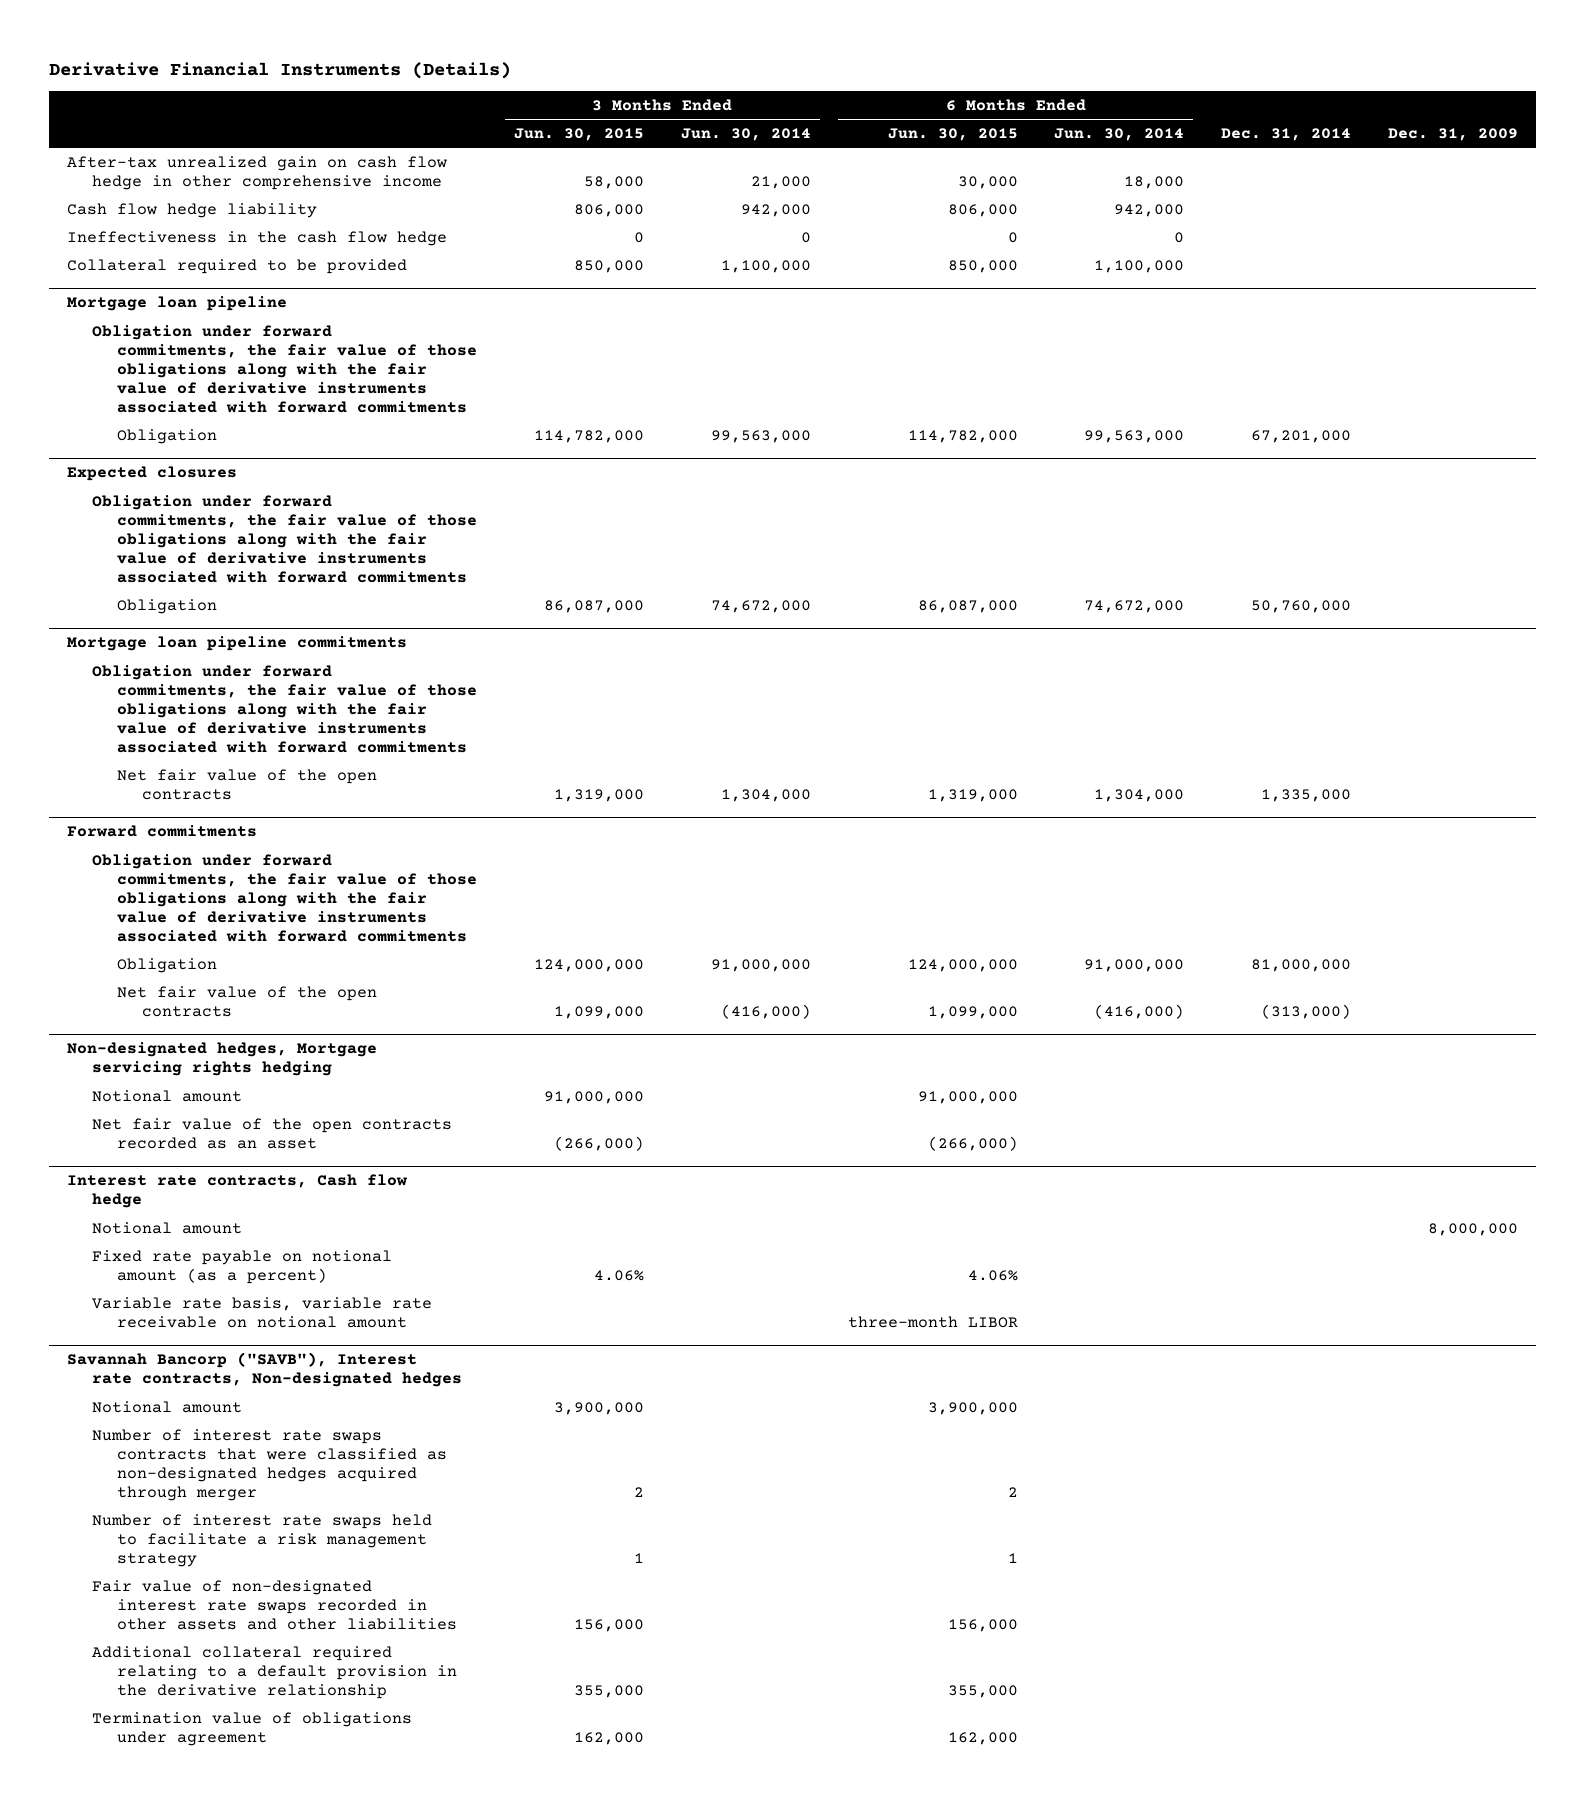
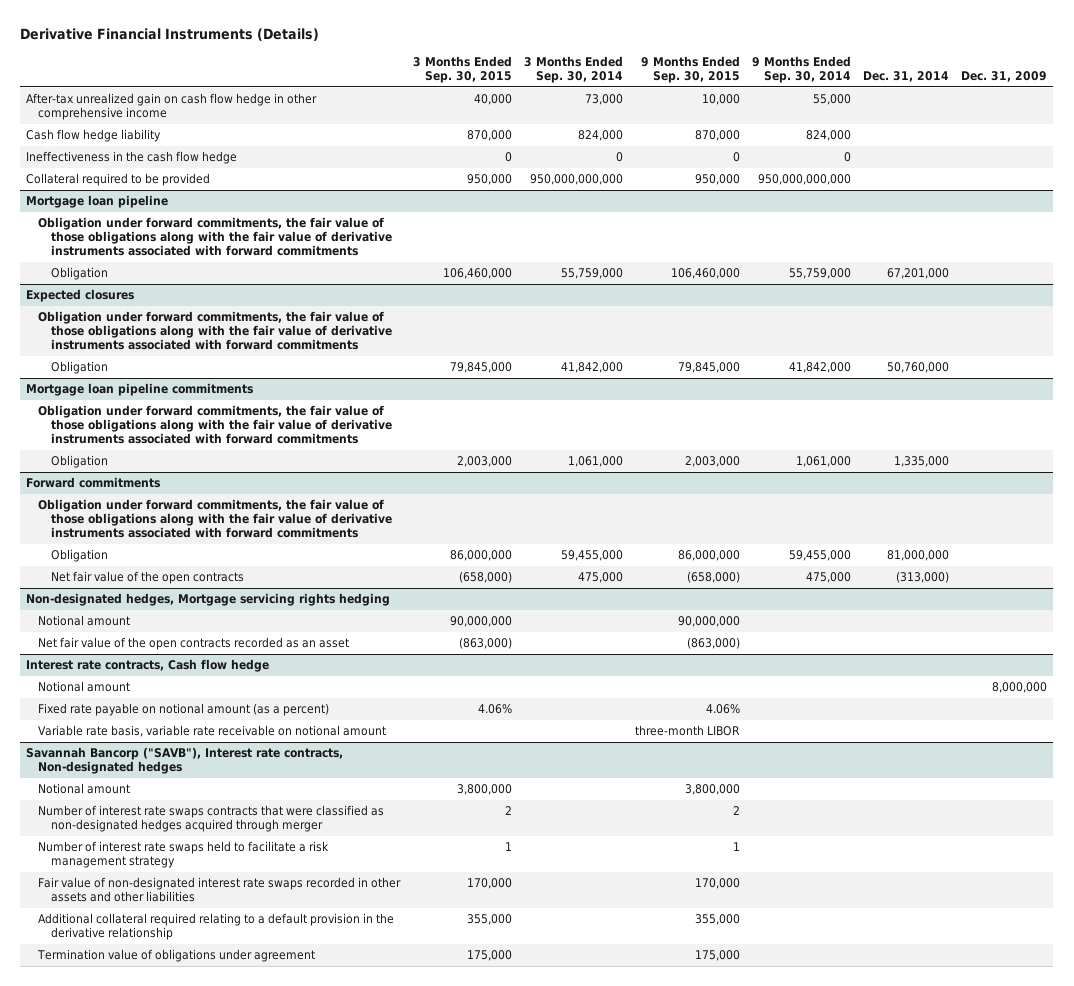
- | 3 Months Ended Jun. 30, 2015 | 3 Months Ended Jun. 30, 2014 | 6 Months Ended Jun. 30, 2015 | 6 Months Ended Jun. 30, 2014 | Dec. 31, 2014 | Dec. 31, 2009
+ | 3 Months Ended Sep. 30, 2015 | 3 Months Ended Sep. 30, 2014 | 9 Months Ended Sep. 30, 2015 | 9 Months Ended Sep. 30, 2014 | Dec. 31, 2014 | Dec. 31, 2009
@ Mortgage loan pipeline commitments
- Net fair value of the open contracts | 1,319,000 | 1,304,000 | 1,319,000 | 1,304,000 | 1,335,000 |
+ Obligation | 2,003,000 | 1,061,000 | 2,003,000 | 1,061,000 | 1,335,000 |

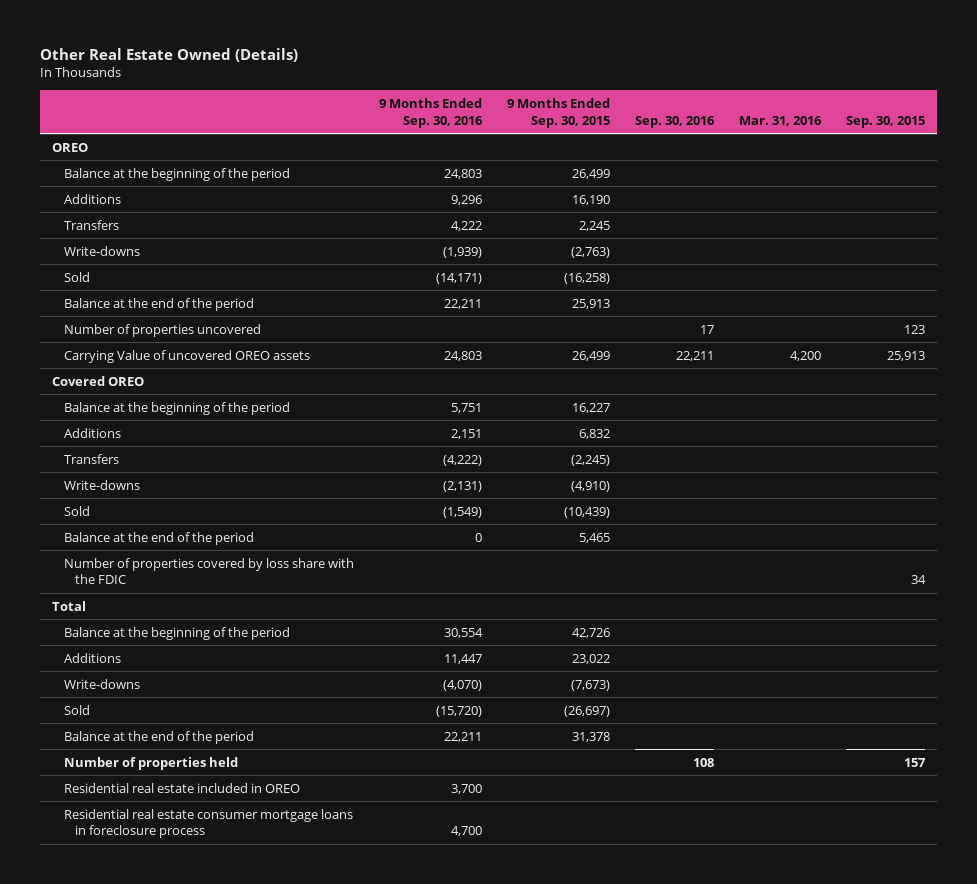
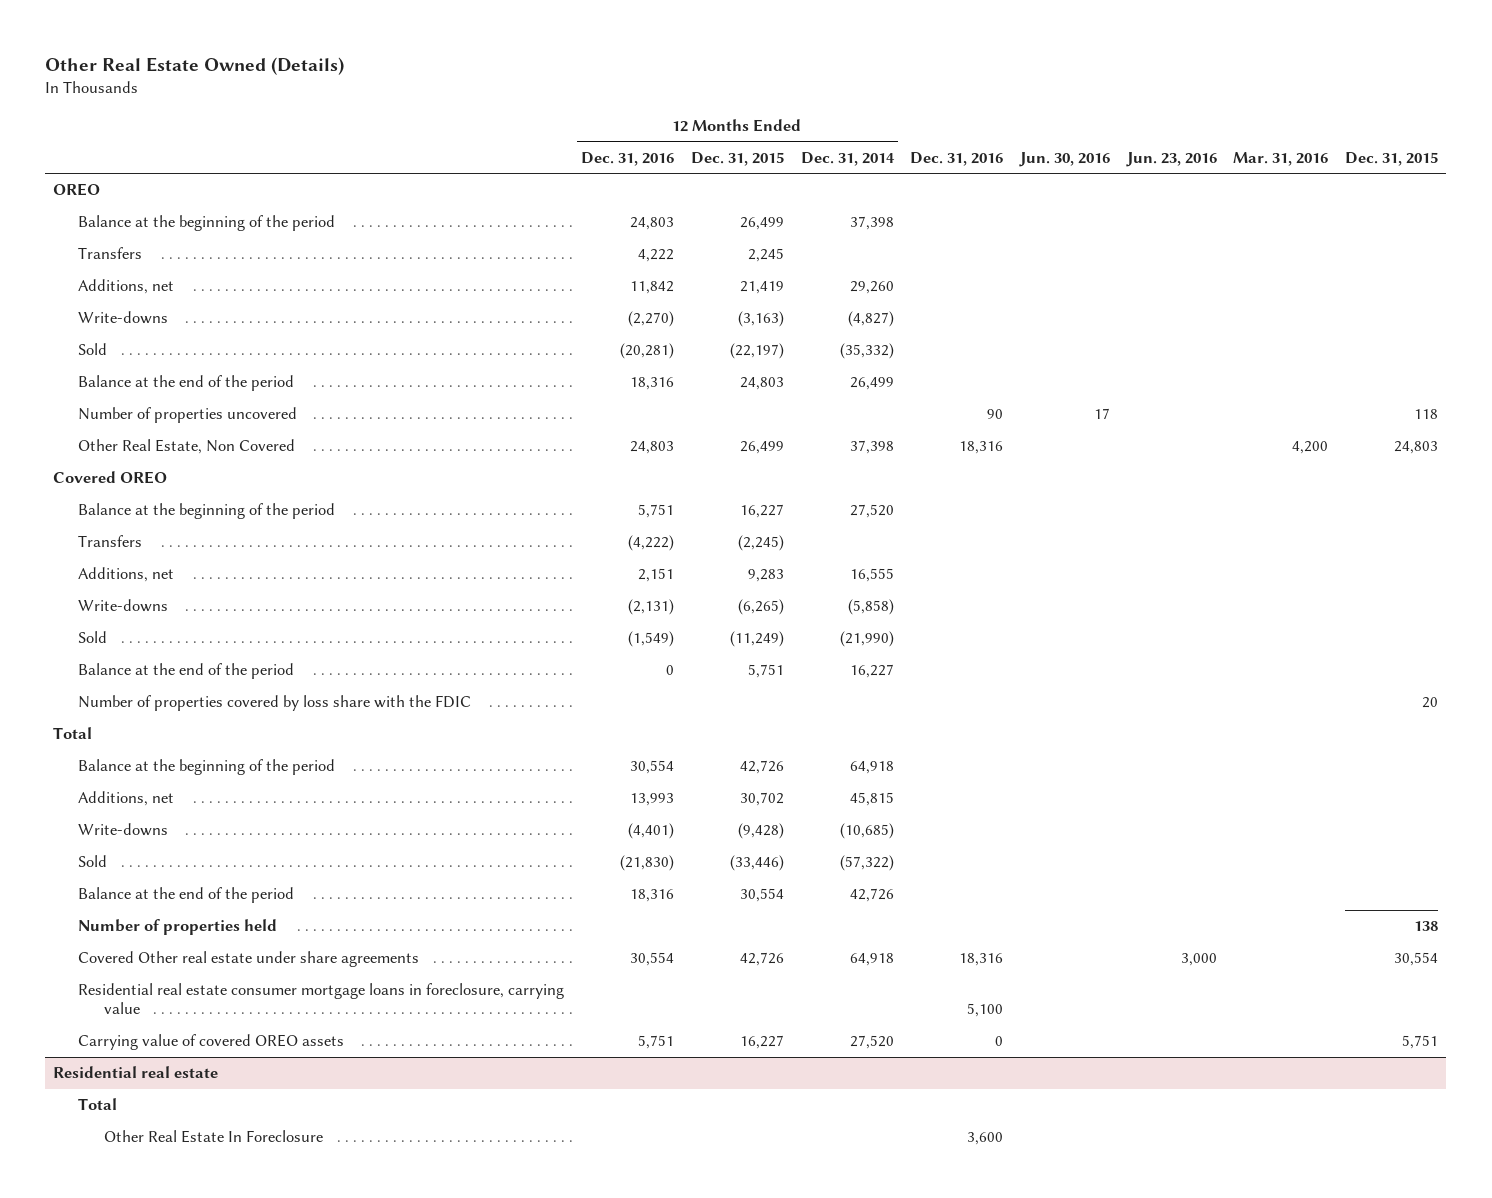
- | 9 Months Ended Sep. 30, 2016 | 9 Months Ended Sep. 30, 2015 | Sep. 30, 2016 | Mar. 31, 2016 | Sep. 30, 2015
+ | 12 Months Ended Dec. 31, 2016 | 12 Months Ended Dec. 31, 2015 | 12 Months Ended Dec. 31, 2014 | Dec. 31, 2016 | Jun. 30, 2016 | Jun. 23, 2016 | Mar. 31, 2016 | Dec. 31, 2015
- Additions | 9,296 | 16,190 | | |
+ Additions, net | 11,842 | 21,419 | 29,260 | | | | |
- Carrying Value of uncovered OREO assets | 24,803 | 26,499 | 22,211 | 4,200 | 25,913
+ Other Real Estate, Non Covered | 24,803 | 26,499 | 37,398 | 18,316 | | | 4,200 | 24,803
- Additions | 2,151 | 6,832 | | |
+ Additions, net | 2,151 | 9,283 | 16,555 | | | | |
- Additions | 11,447 | 23,022 | | |
+ Additions, net | 13,993 | 30,702 | 45,815 | | | | |
- Residential real estate included in OREO | 3,700 | | | |
- Residential real estate consumer mortgage loans in foreclosure process | 4,700 | | | |
+ Covered Other real estate under share agreements | 30,554 | 42,726 | 64,918 | 18,316 | | 3,000 | | 30,554
+ Residential real estate consumer mortgage loans in foreclosure, carrying value | | | | 5,100 | | | |
+ Carrying value of covered OREO assets | 5,751 | 16,227 | 27,520 | 0 | | | | 5,751
+ Residential real estate
+ Total
+ Other Real Estate In Foreclosure | | | | 3,600 | | | |

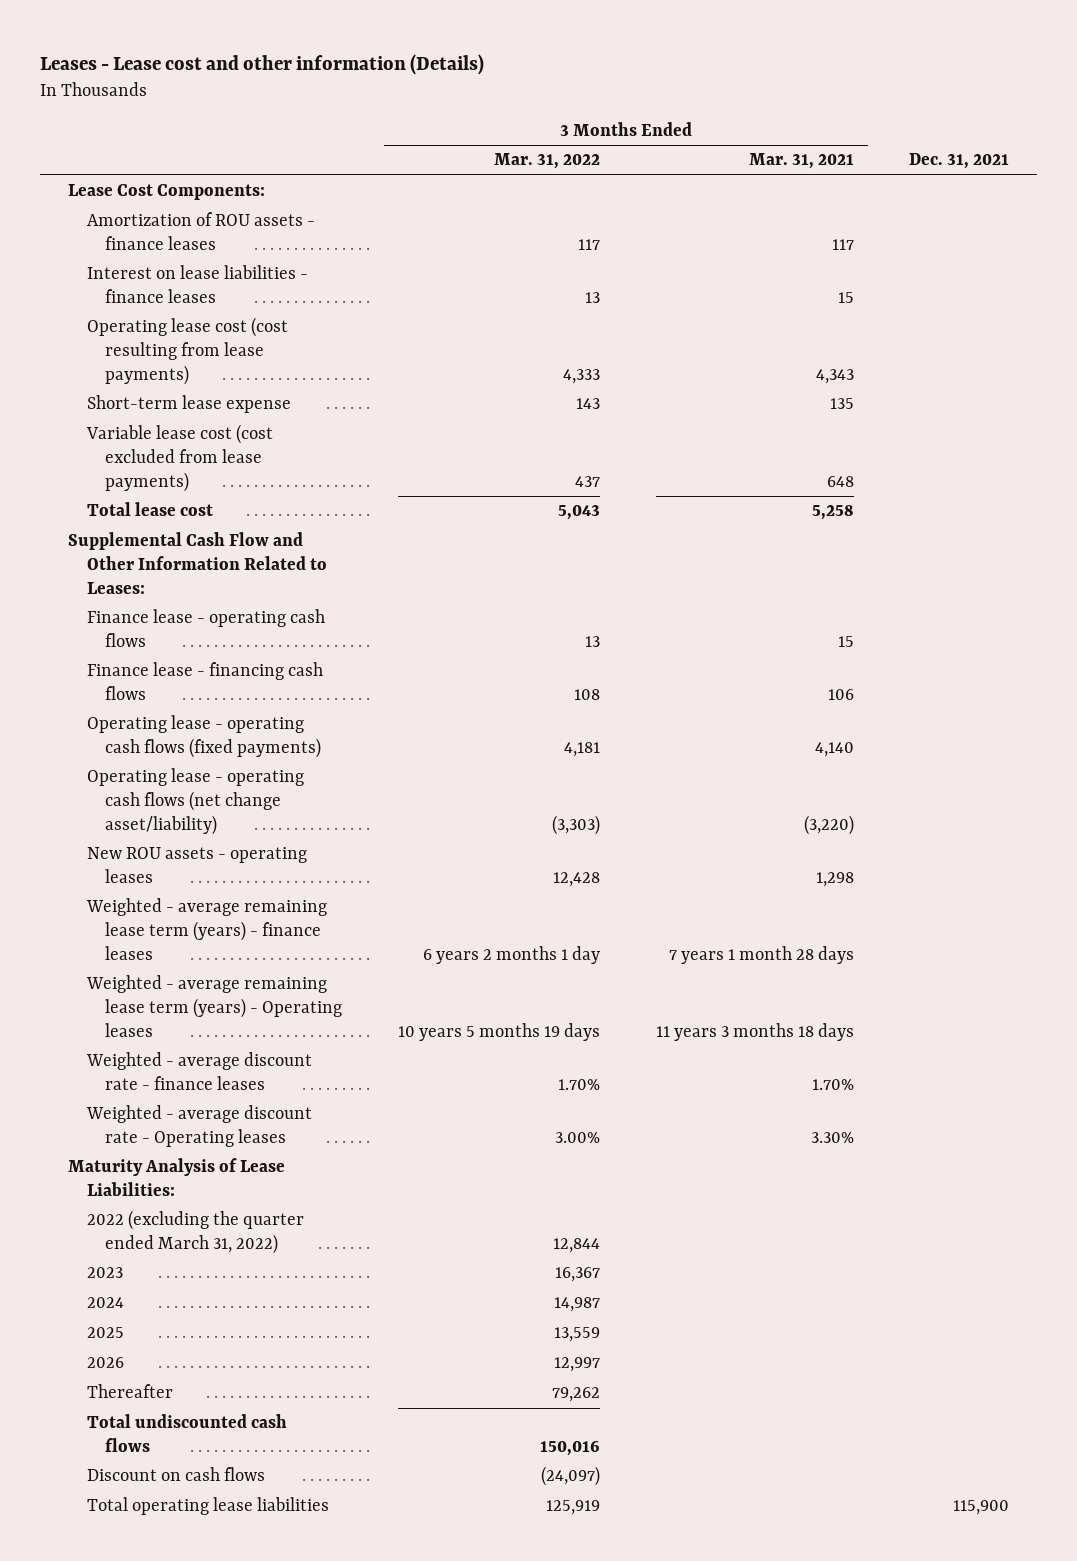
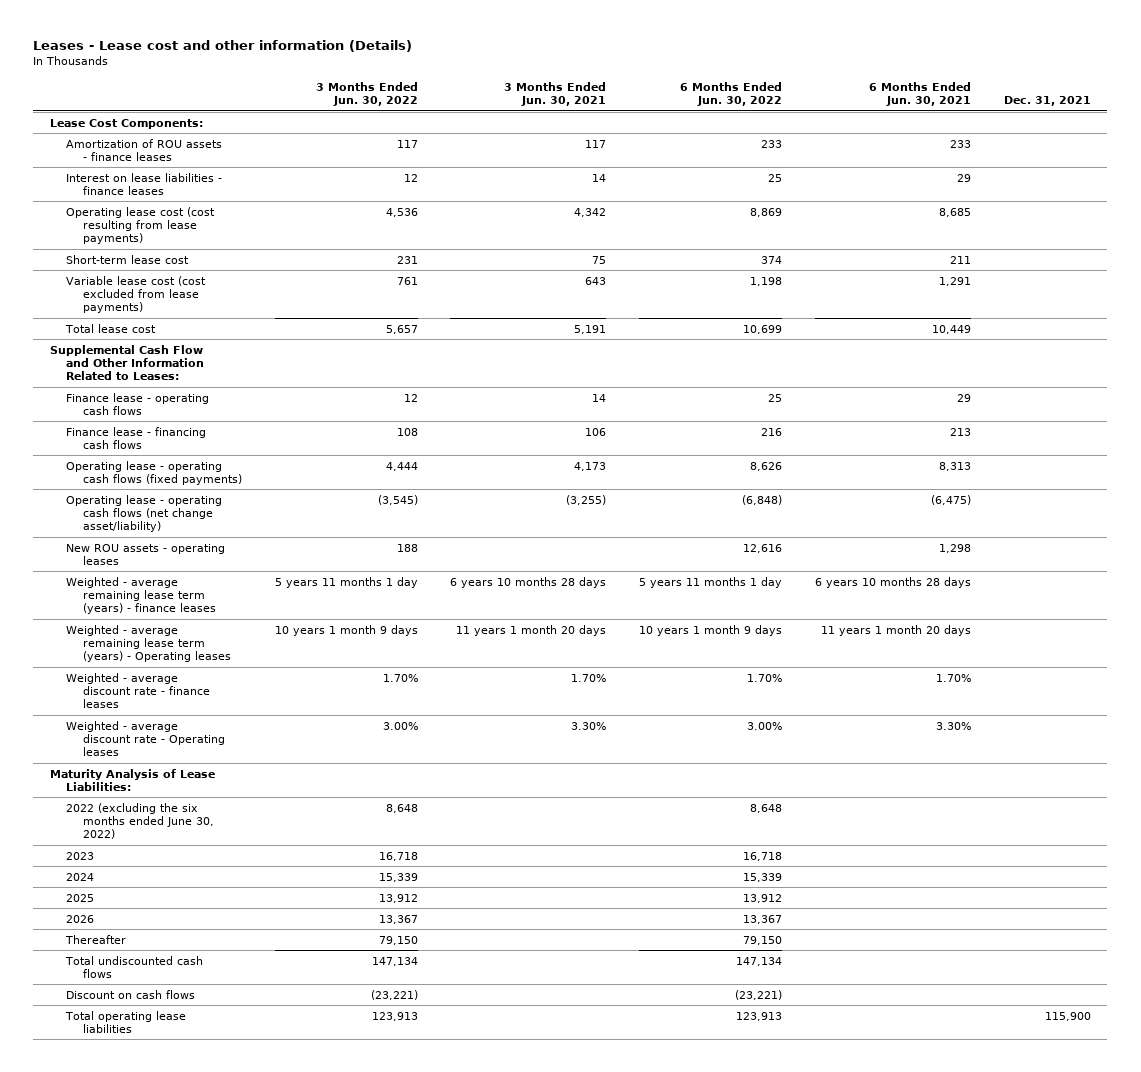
- | 3 Months Ended Mar. 31, 2022 | 3 Months Ended Mar. 31, 2021 | Dec. 31, 2021
+ | 3 Months Ended Jun. 30, 2022 | 3 Months Ended Jun. 30, 2021 | 6 Months Ended Jun. 30, 2022 | 6 Months Ended Jun. 30, 2021 | Dec. 31, 2021
- Short-term lease expense | 143 | 135 |
+ Short-term lease cost | 231 | 75 | 374 | 211 |
- 2022 (excluding the quarter ended March 31, 2022) | 12,844 | |
+ 2022 (excluding the six months ended June 30, 2022) | 8,648 | | 8,648 | |

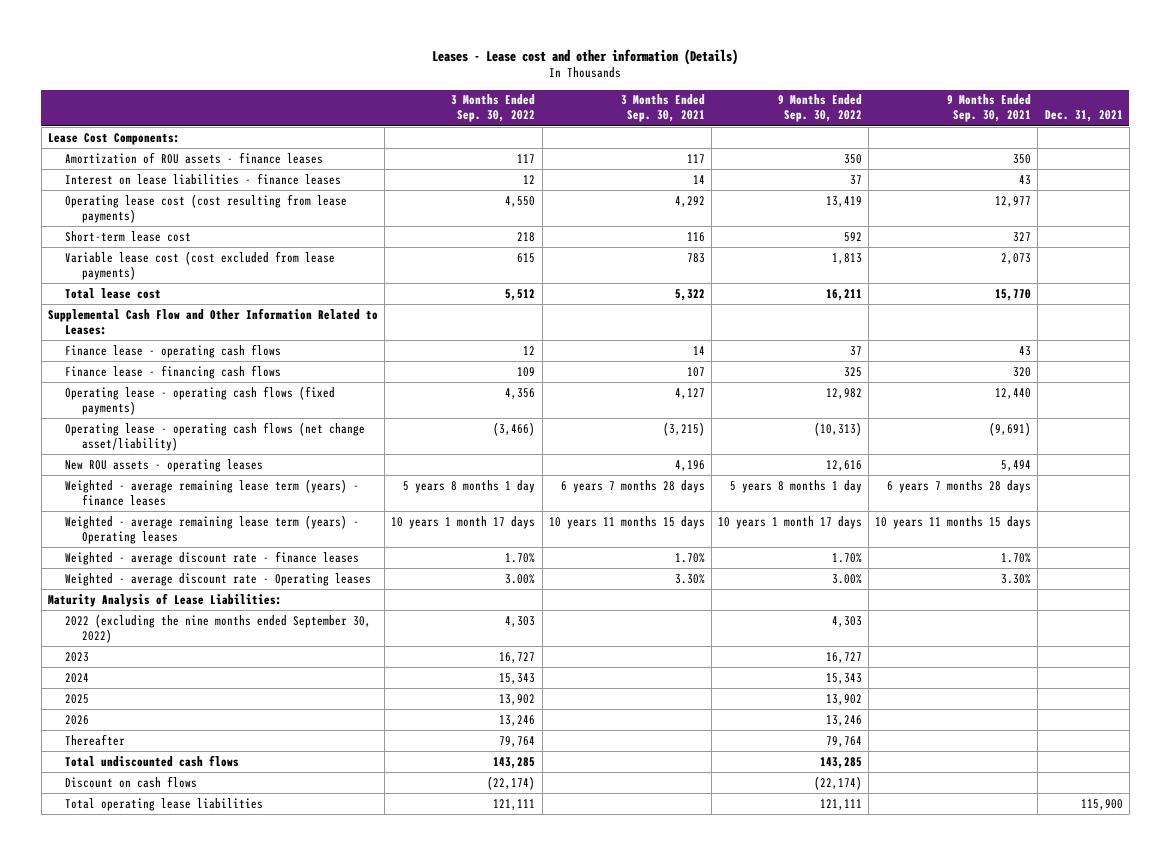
- | 3 Months Ended Jun. 30, 2022 | 3 Months Ended Jun. 30, 2021 | 6 Months Ended Jun. 30, 2022 | 6 Months Ended Jun. 30, 2021 | Dec. 31, 2021
+ | 3 Months Ended Sep. 30, 2022 | 3 Months Ended Sep. 30, 2021 | 9 Months Ended Sep. 30, 2022 | 9 Months Ended Sep. 30, 2021 | Dec. 31, 2021
- 2022 (excluding the six months ended June 30, 2022) | 8,648 | | 8,648 | |
+ 2022 (excluding the nine months ended September 30, 2022) | 4,303 | | 4,303 | |

